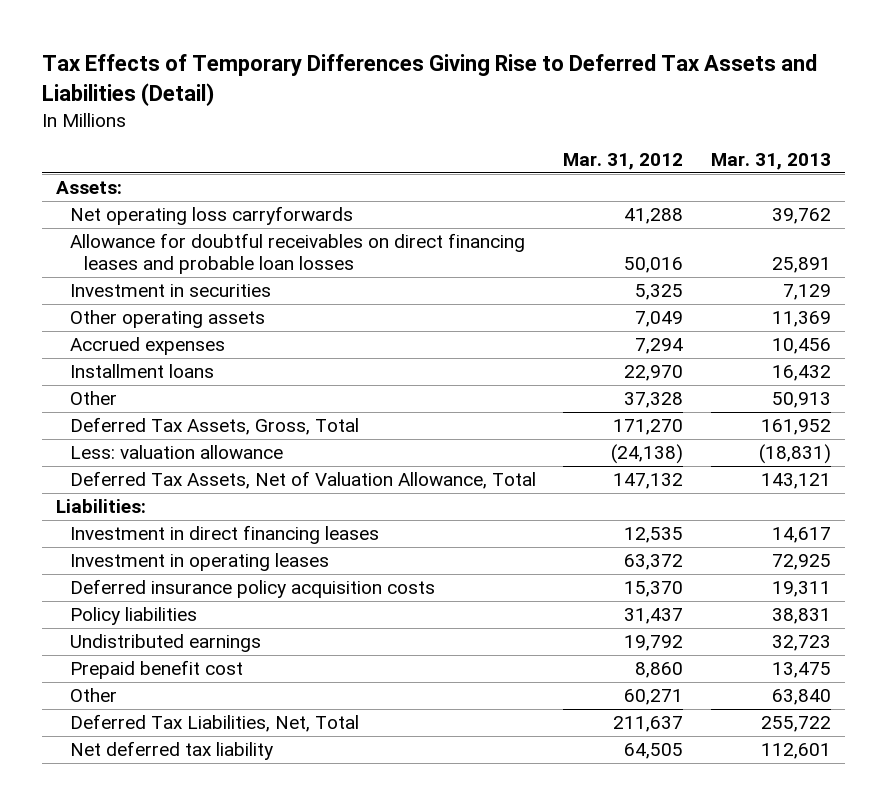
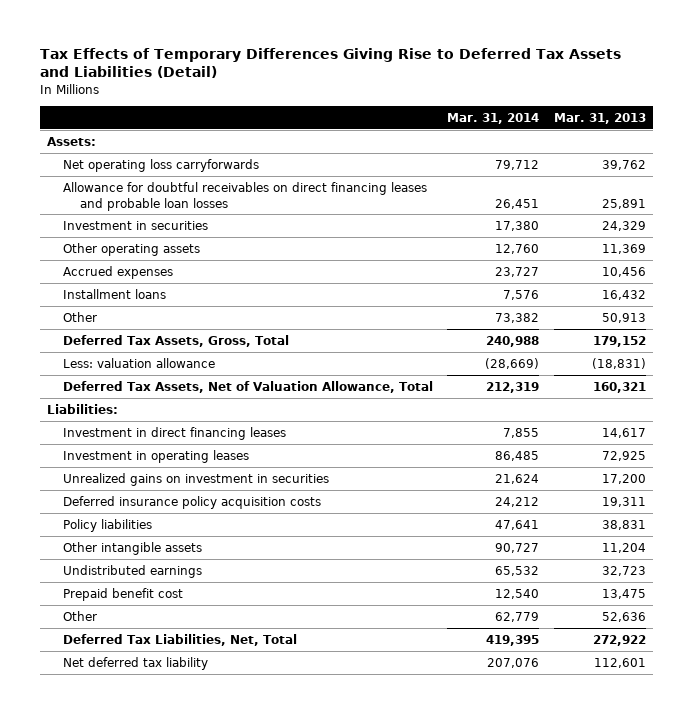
- | Mar. 31, 2012 | Mar. 31, 2013
+ | Mar. 31, 2014 | Mar. 31, 2013
- Investment in securities | 5,325 | 7,129
+ Investment in securities | 17,380 | 24,329
- Deferred Tax Assets, Gross, Total | 171,270 | 161,952
+ Deferred Tax Assets, Gross, Total | 240,988 | 179,152
- Deferred Tax Assets, Net of Valuation Allowance, Total | 147,132 | 143,121
+ Deferred Tax Assets, Net of Valuation Allowance, Total | 212,319 | 160,321
+ Unrealized gains on investment in securities | 21,624 | 17,200
+ Other intangible assets | 90,727 | 11,204
- Other | 60,271 | 63,840
- Deferred Tax Liabilities, Net, Total | 211,637 | 255,722
+ Other | 62,779 | 52,636
+ Deferred Tax Liabilities, Net, Total | 419,395 | 272,922

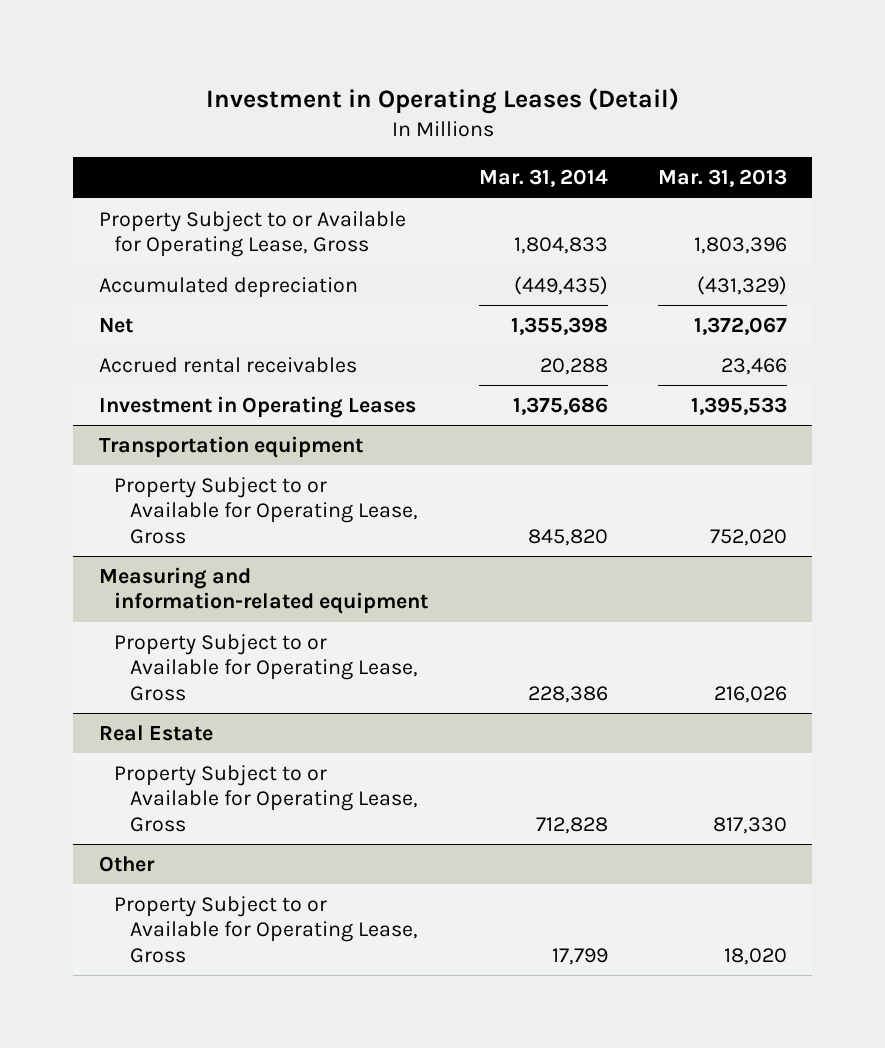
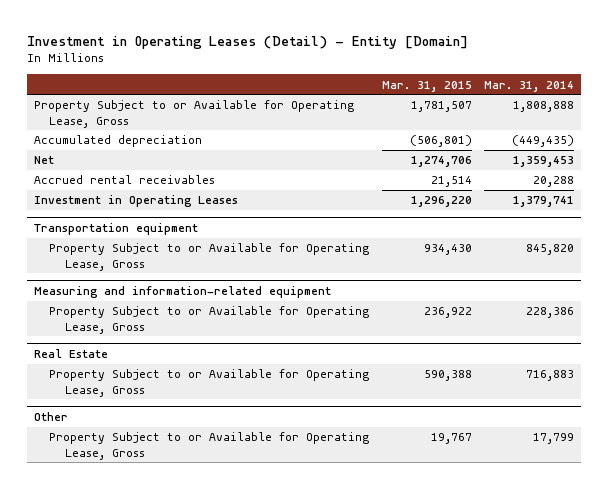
- Investment in Operating Leases (Detail)
+ Investment in Operating Leases (Detail) - Entity [Domain]
- | Mar. 31, 2014 | Mar. 31, 2013
+ | Mar. 31, 2015 | Mar. 31, 2014
- Property Subject to or Available for Operating Lease, Gross | 1,804,833 | 1,803,396
+ Property Subject to or Available for Operating Lease, Gross | 1,781,507 | 1,808,888
- Net | 1,355,398 | 1,372,067
+ Net | 1,274,706 | 1,359,453
- Investment in Operating Leases | 1,375,686 | 1,395,533
+ Investment in Operating Leases | 1,296,220 | 1,379,741
@ Real Estate
- Property Subject to or Available for Operating Lease, Gross | 712,828 | 817,330
+ Property Subject to or Available for Operating Lease, Gross | 590,388 | 716,883

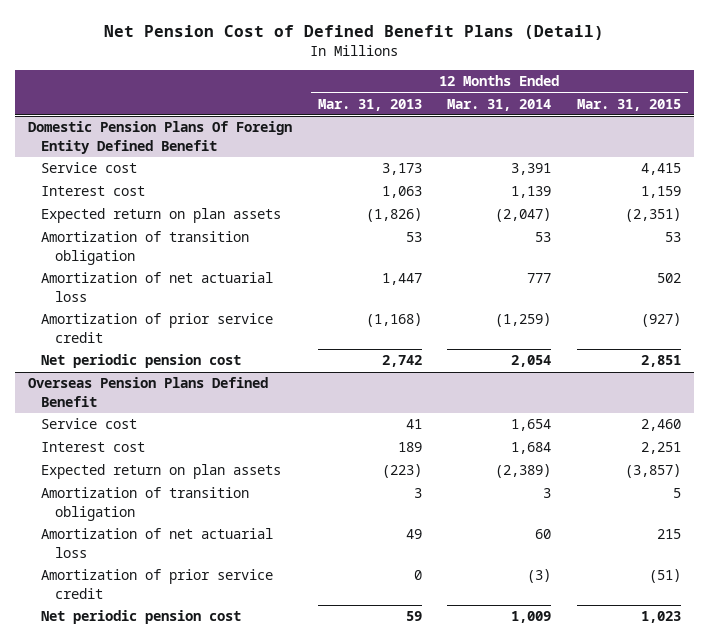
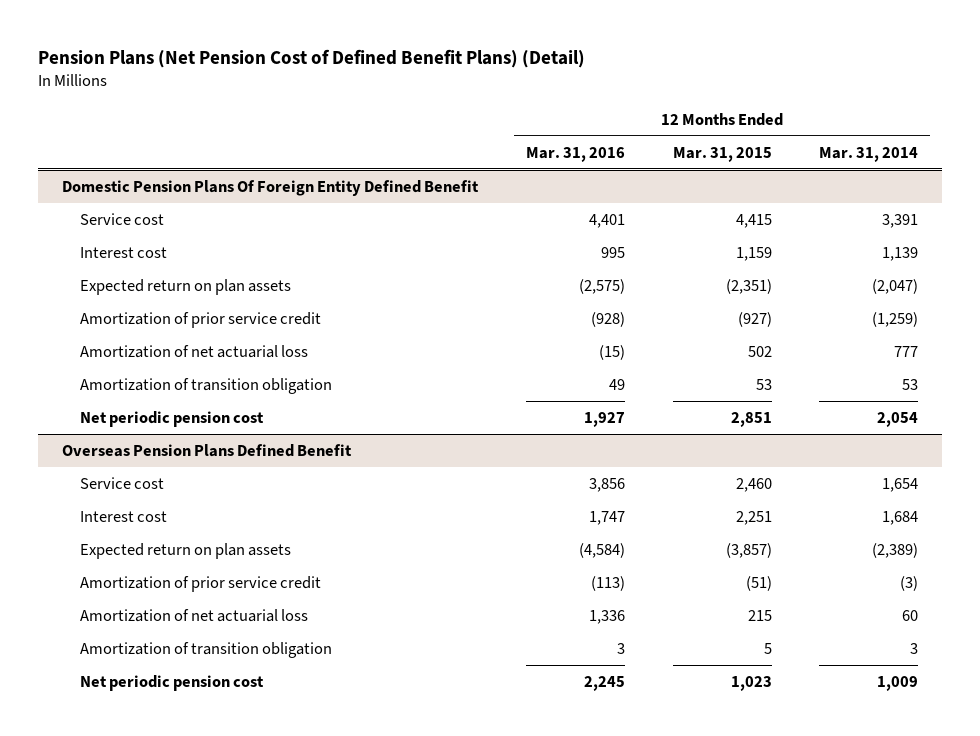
- Net Pension Cost of Defined Benefit Plans (Detail)
+ Pension Plans (Net Pension Cost of Defined Benefit Plans) (Detail)
- | 12 Months Ended Mar. 31, 2013 | 12 Months Ended Mar. 31, 2014 | 12 Months Ended Mar. 31, 2015
+ | 12 Months Ended Mar. 31, 2016 | 12 Months Ended Mar. 31, 2015 | 12 Months Ended Mar. 31, 2014
@ Domestic Pension Plans Of Foreign Entity Defined Benefit
moved down: Amortization of net actuarial loss | (15) | 502 | 777
moved down: Amortization of transition obligation | 49 | 53 | 53
@ Overseas Pension Plans Defined Benefit
moved down: Amortization of net actuarial loss | 1,336 | 215 | 60
moved down: Amortization of transition obligation | 3 | 5 | 3

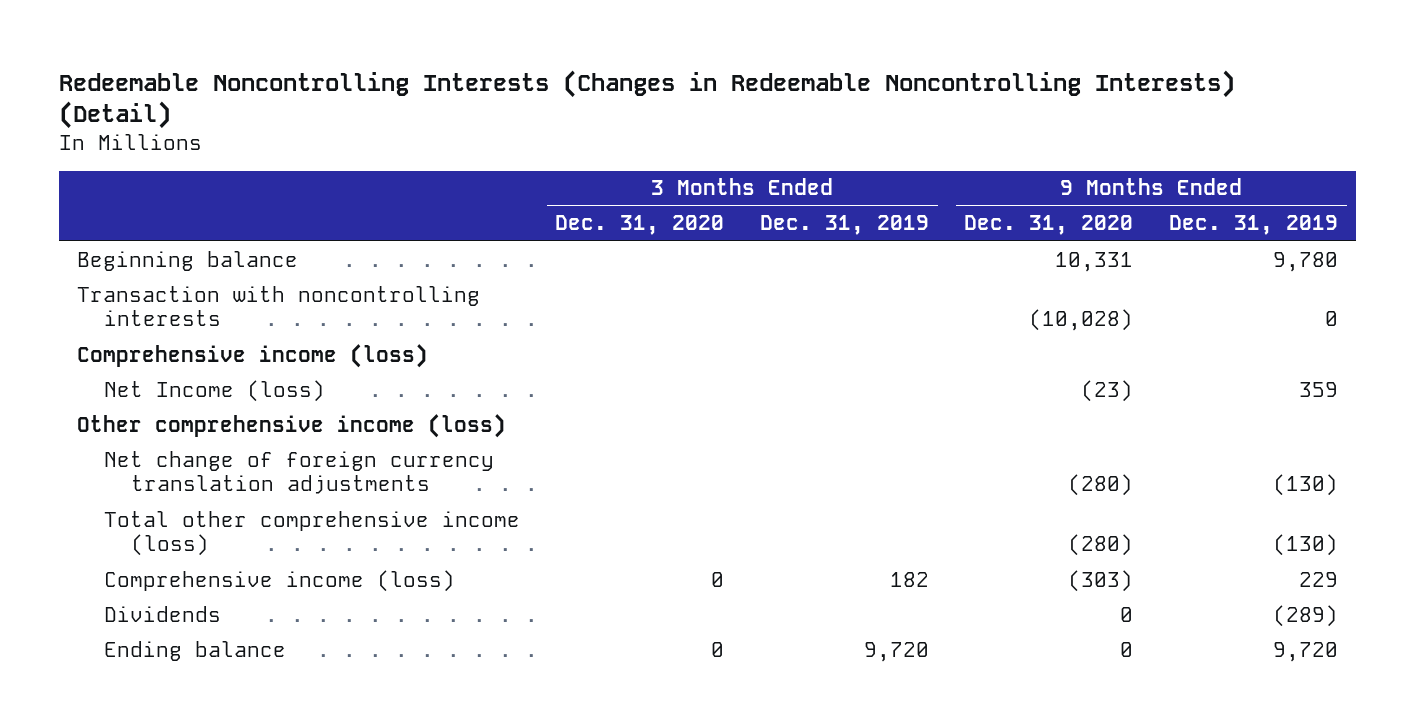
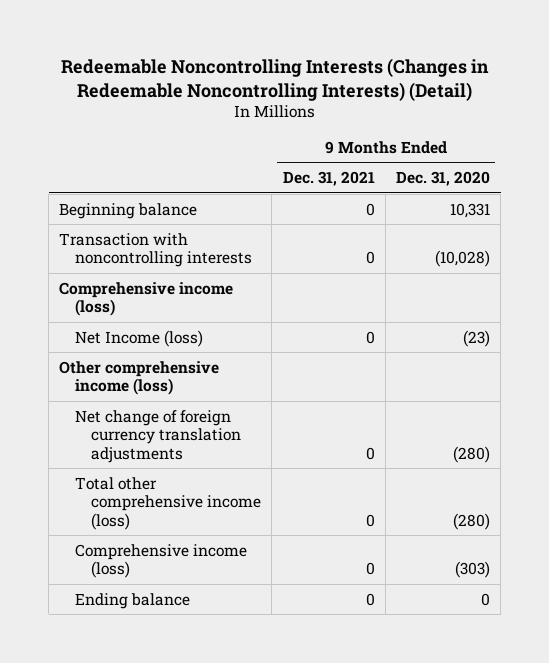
- | 3 Months Ended Dec. 31, 2020 | 3 Months Ended Dec. 31, 2019 | 9 Months Ended Dec. 31, 2020 | 9 Months Ended Dec. 31, 2019
+ | 9 Months Ended Dec. 31, 2021 | 9 Months Ended Dec. 31, 2020
- Dividends | | | 0 | (289)

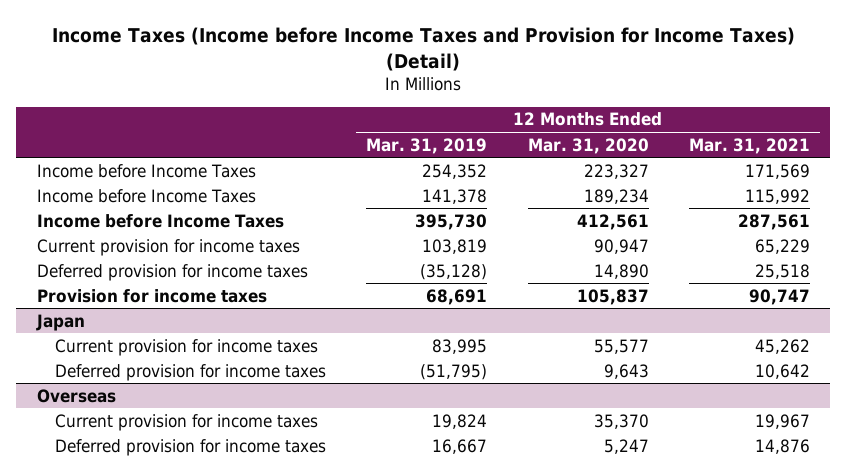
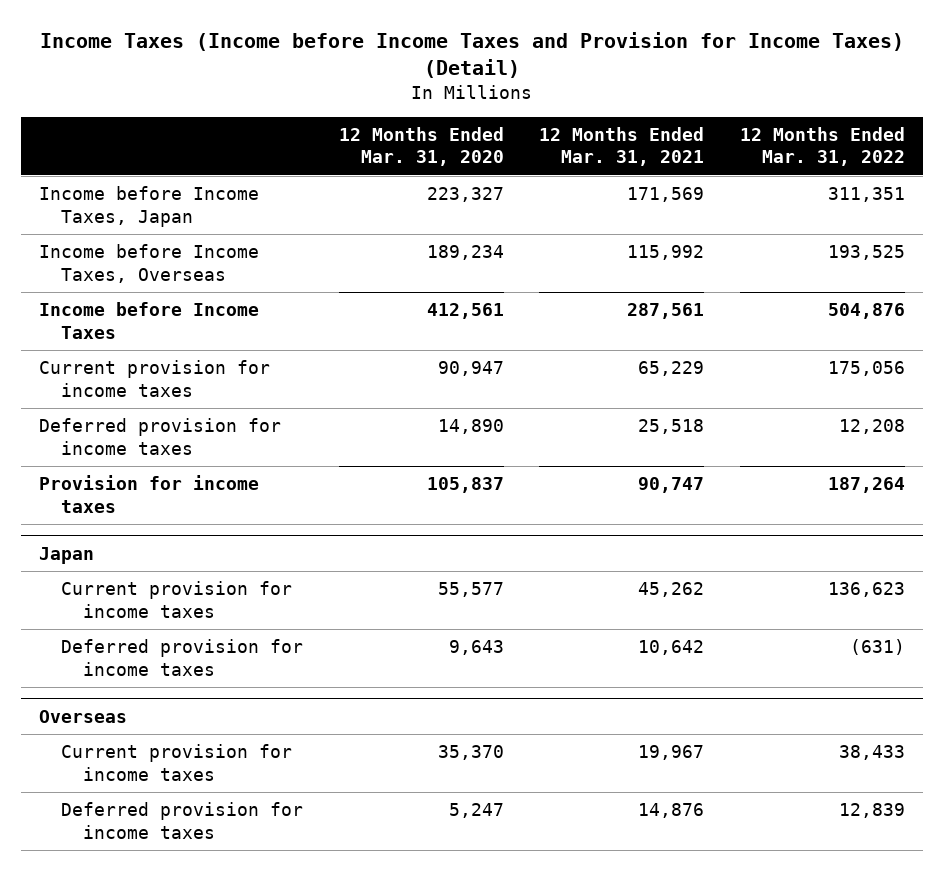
- | 12 Months Ended Mar. 31, 2019 | 12 Months Ended Mar. 31, 2020 | 12 Months Ended Mar. 31, 2021
+ | 12 Months Ended Mar. 31, 2020 | 12 Months Ended Mar. 31, 2021 | 12 Months Ended Mar. 31, 2022
- Income before Income Taxes | 254,352 | 223,327 | 171,569
- Income before Income Taxes | 141,378 | 189,234 | 115,992
+ Income before Income Taxes, Japan | 223,327 | 171,569 | 311,351
+ Income before Income Taxes, Overseas | 189,234 | 115,992 | 193,525

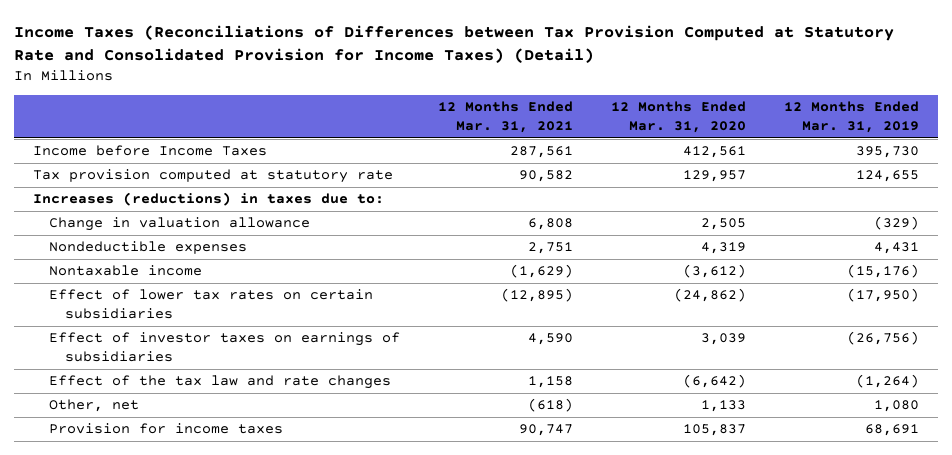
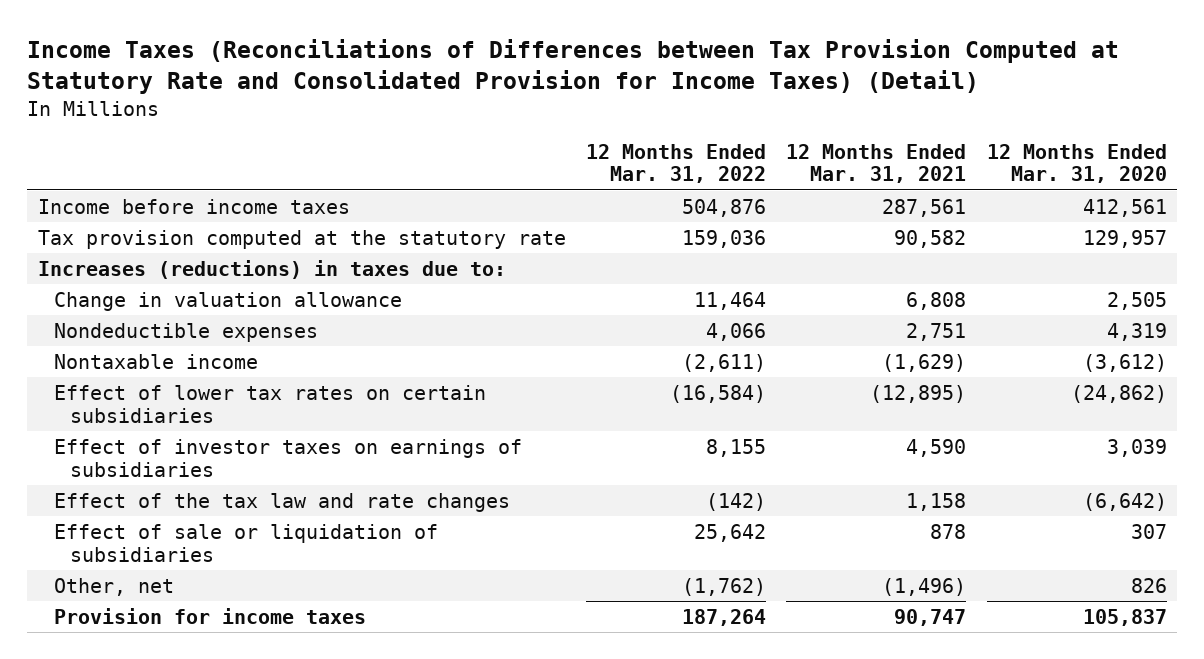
- | 12 Months Ended Mar. 31, 2021 | 12 Months Ended Mar. 31, 2020 | 12 Months Ended Mar. 31, 2019
+ | 12 Months Ended Mar. 31, 2022 | 12 Months Ended Mar. 31, 2021 | 12 Months Ended Mar. 31, 2020
- Income before Income Taxes | 287,561 | 412,561 | 395,730
- Tax provision computed at statutory rate | 90,582 | 129,957 | 124,655
+ Income before income taxes | 504,876 | 287,561 | 412,561
+ Tax provision computed at the statutory rate | 159,036 | 90,582 | 129,957
- Other, net | (618) | 1,133 | 1,080
+ Effect of sale or liquidation of subsidiaries | 25,642 | 878 | 307
+ Other, net | (1,762) | (1,496) | 826

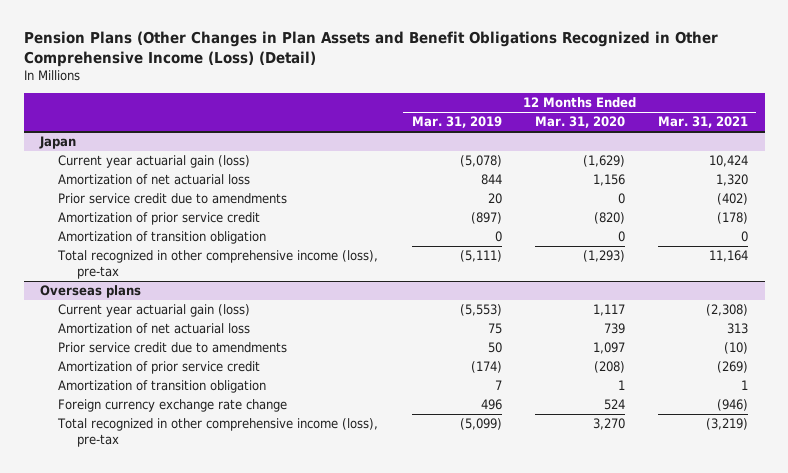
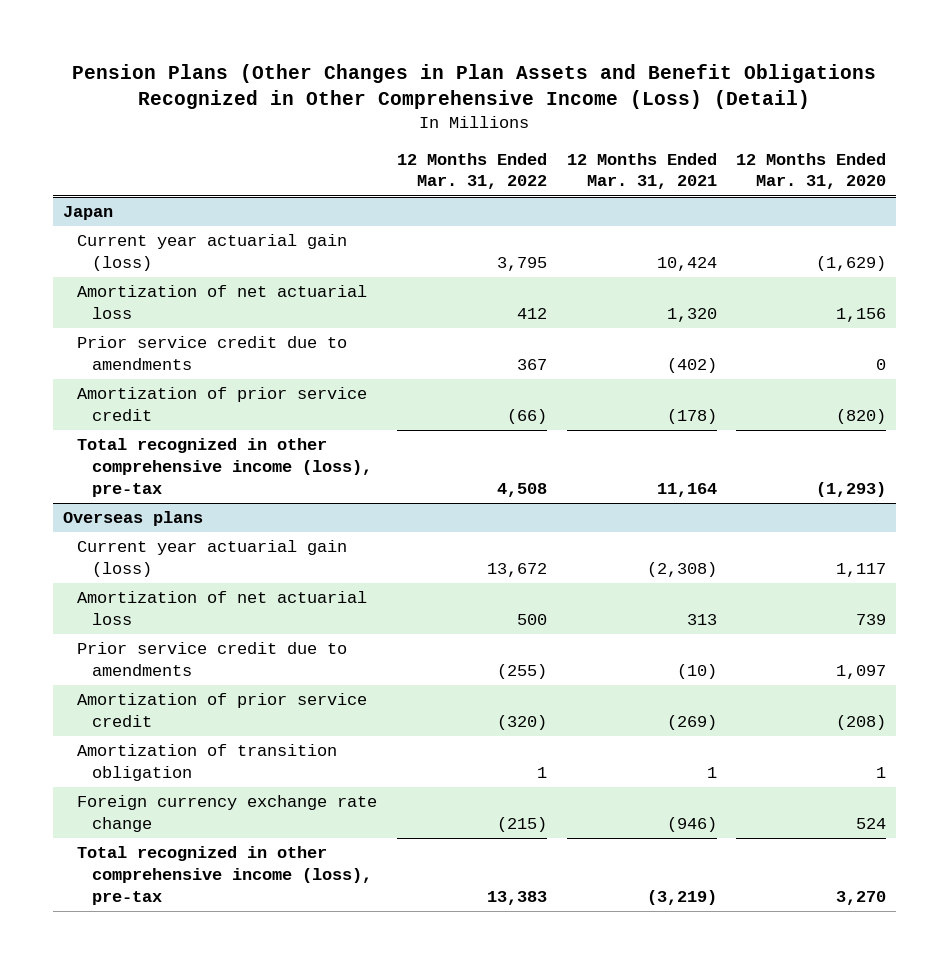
- | 12 Months Ended Mar. 31, 2019 | 12 Months Ended Mar. 31, 2020 | 12 Months Ended Mar. 31, 2021
+ | 12 Months Ended Mar. 31, 2022 | 12 Months Ended Mar. 31, 2021 | 12 Months Ended Mar. 31, 2020
@ Japan
- Amortization of transition obligation | 0 | 0 | 0

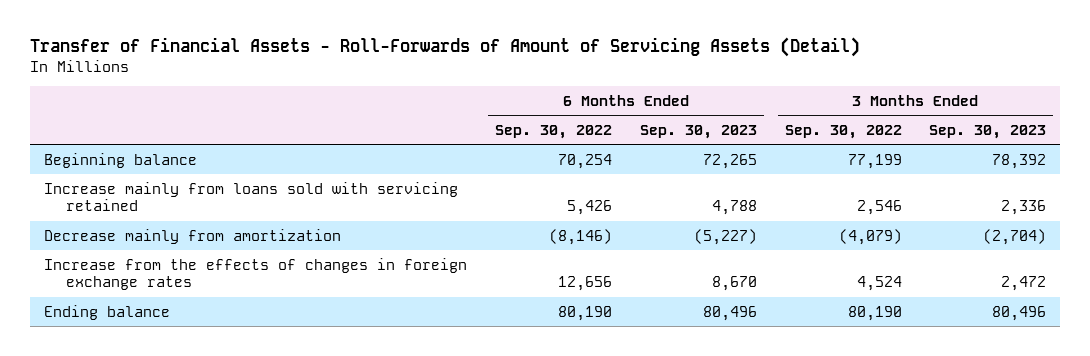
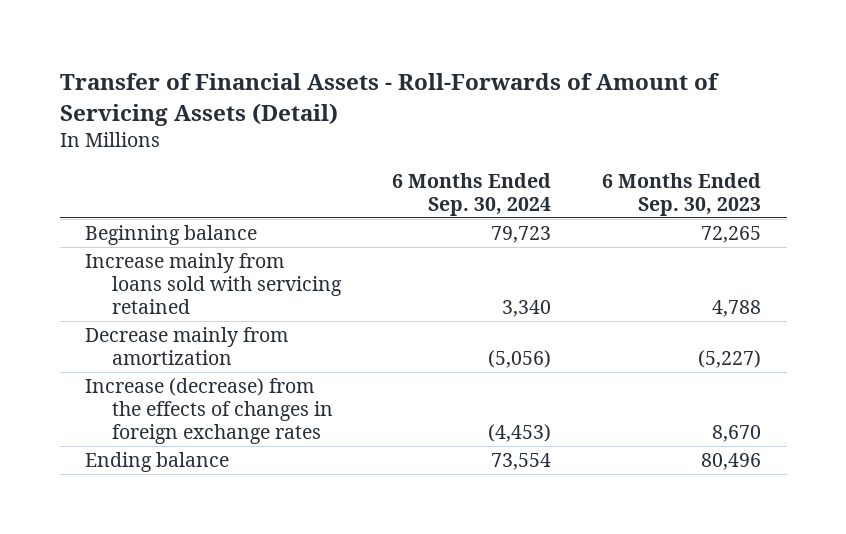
- | 6 Months Ended Sep. 30, 2022 | 6 Months Ended Sep. 30, 2023 | 3 Months Ended Sep. 30, 2022 | 3 Months Ended Sep. 30, 2023
+ | 6 Months Ended Sep. 30, 2024 | 6 Months Ended Sep. 30, 2023
- Increase from the effects of changes in foreign exchange rates | 12,656 | 8,670 | 4,524 | 2,472
+ Increase (decrease) from the effects of changes in foreign exchange rates | (4,453) | 8,670

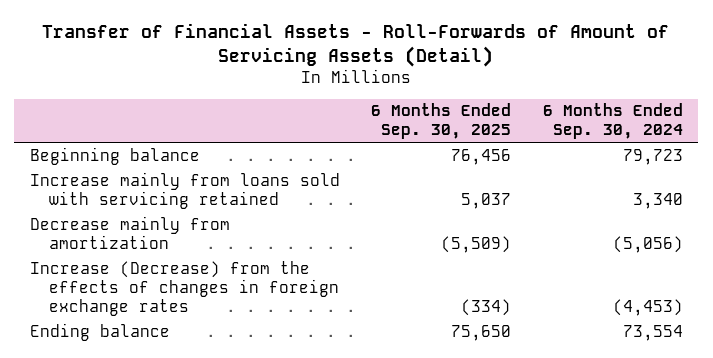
- | 6 Months Ended Sep. 30, 2024 | 6 Months Ended Sep. 30, 2023
+ | 6 Months Ended Sep. 30, 2025 | 6 Months Ended Sep. 30, 2024
- Increase (decrease) from the effects of changes in foreign exchange rates | (4,453) | 8,670
+ Increase (Decrease) from the effects of changes in foreign exchange rates | (334) | (4,453)

